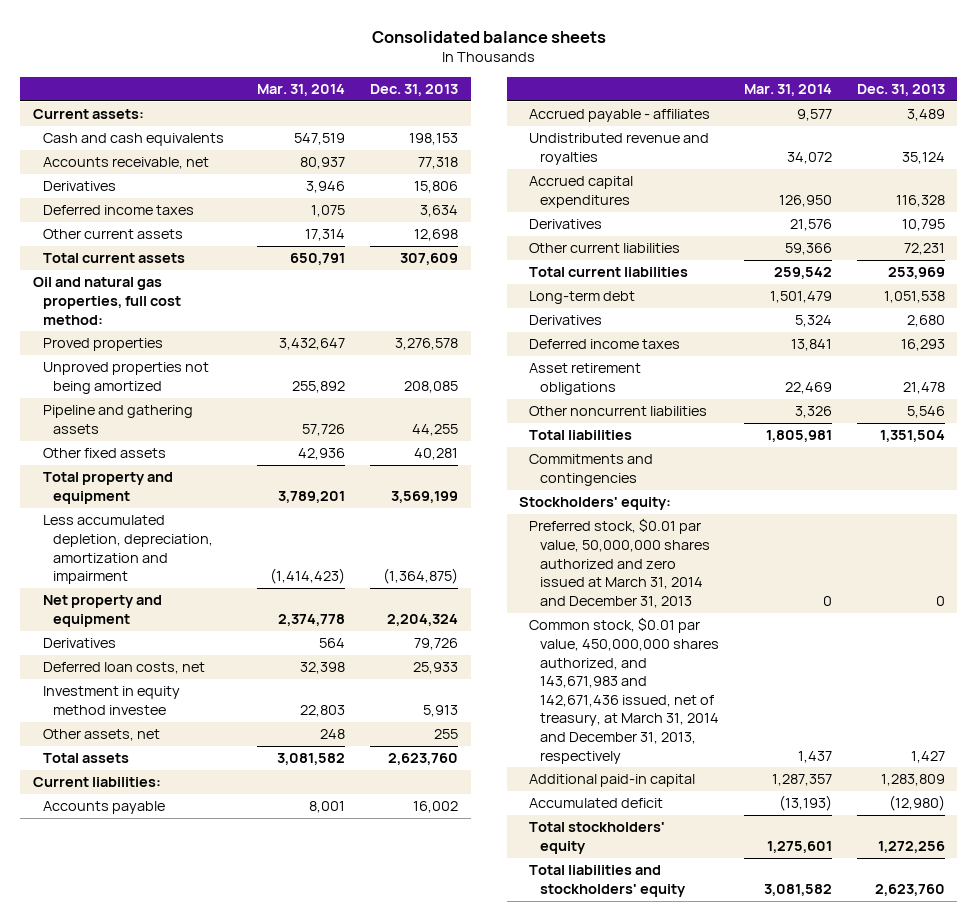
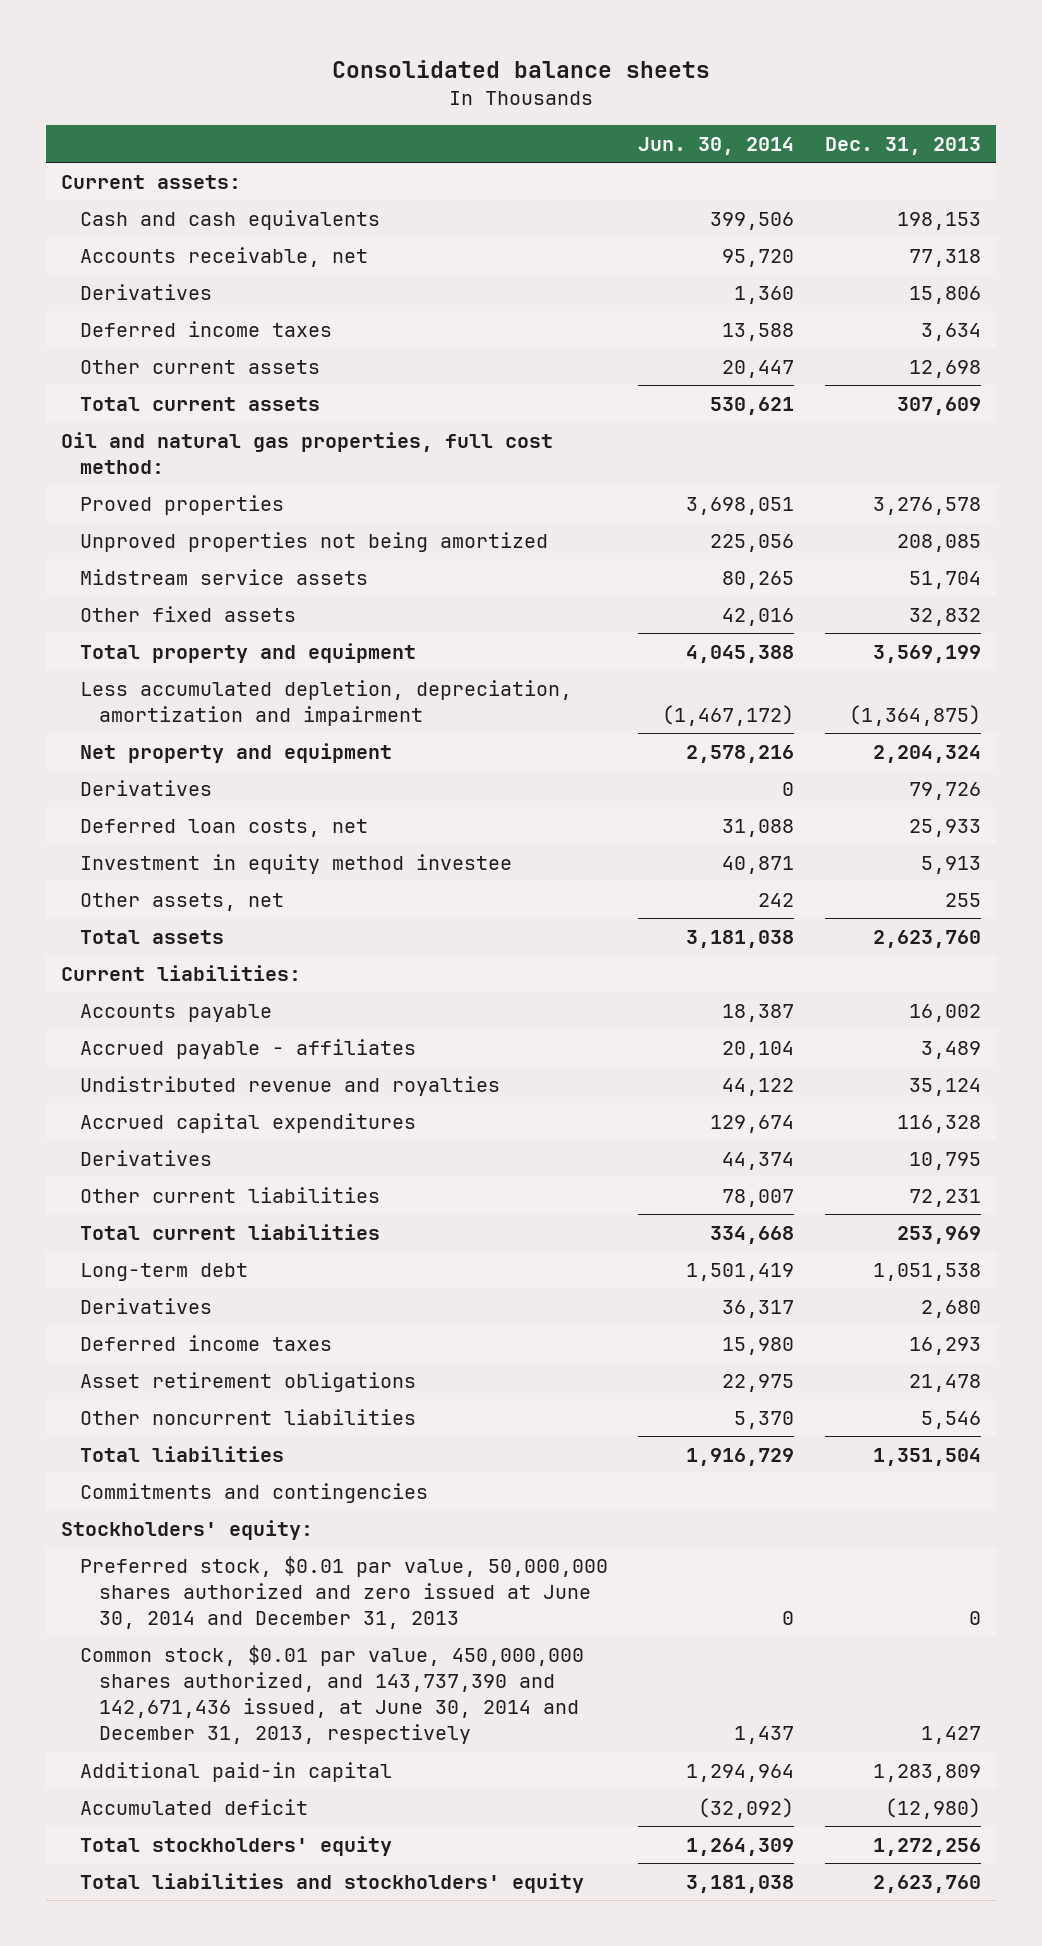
- | Mar. 31, 2014 | Dec. 31, 2013
+ | Jun. 30, 2014 | Dec. 31, 2013
- Pipeline and gathering assets | 57,726 | 44,255
- Other fixed assets | 42,936 | 40,281
+ Midstream service assets | 80,265 | 51,704
+ Other fixed assets | 42,016 | 32,832
- Preferred stock, $0.01 par value, 50,000,000 shares authorized and zero issued at March 31, 2014 and December 31, 2013 | 0 | 0
- Common stock, $0.01 par value, 450,000,000 shares authorized, and 143,671,983 and 142,671,436 issued, net of treasury, at March 31, 2014 and December 31, 2013, respectively | 1,437 | 1,427
+ Preferred stock, $0.01 par value, 50,000,000 shares authorized and zero issued at June 30, 2014 and December 31, 2013 | 0 | 0
+ Common stock, $0.01 par value, 450,000,000 shares authorized, and 143,737,390 and 142,671,436 issued, at June 30, 2014 and December 31, 2013, respectively | 1,437 | 1,427

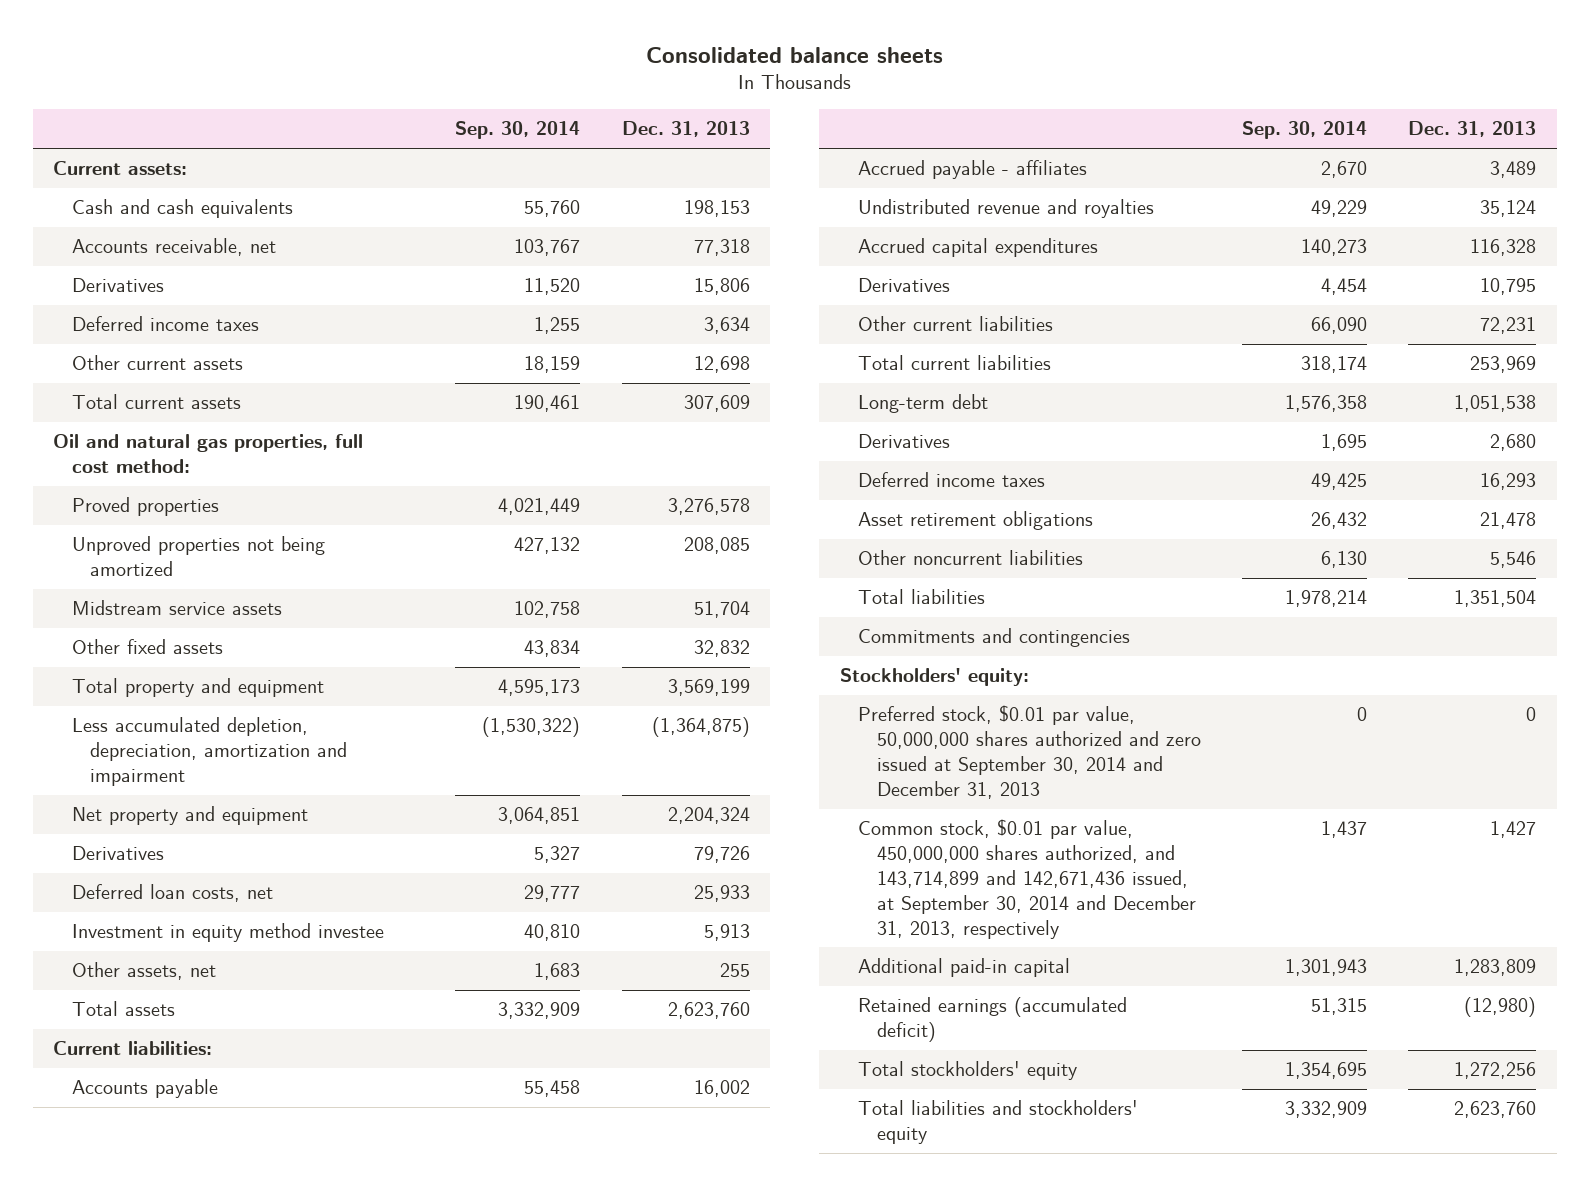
- | Jun. 30, 2014 | Dec. 31, 2013
+ | Sep. 30, 2014 | Dec. 31, 2013
- Preferred stock, $0.01 par value, 50,000,000 shares authorized and zero issued at June 30, 2014 and December 31, 2013 | 0 | 0
- Common stock, $0.01 par value, 450,000,000 shares authorized, and 143,737,390 and 142,671,436 issued, at June 30, 2014 and December 31, 2013, respectively | 1,437 | 1,427
+ Preferred stock, $0.01 par value, 50,000,000 shares authorized and zero issued at September 30, 2014 and December 31, 2013 | 0 | 0
+ Common stock, $0.01 par value, 450,000,000 shares authorized, and 143,714,899 and 142,671,436 issued, at September 30, 2014 and December 31, 2013, respectively | 1,437 | 1,427
- Accumulated deficit | (32,092) | (12,980)
+ Retained earnings (accumulated deficit) | 51,315 | (12,980)

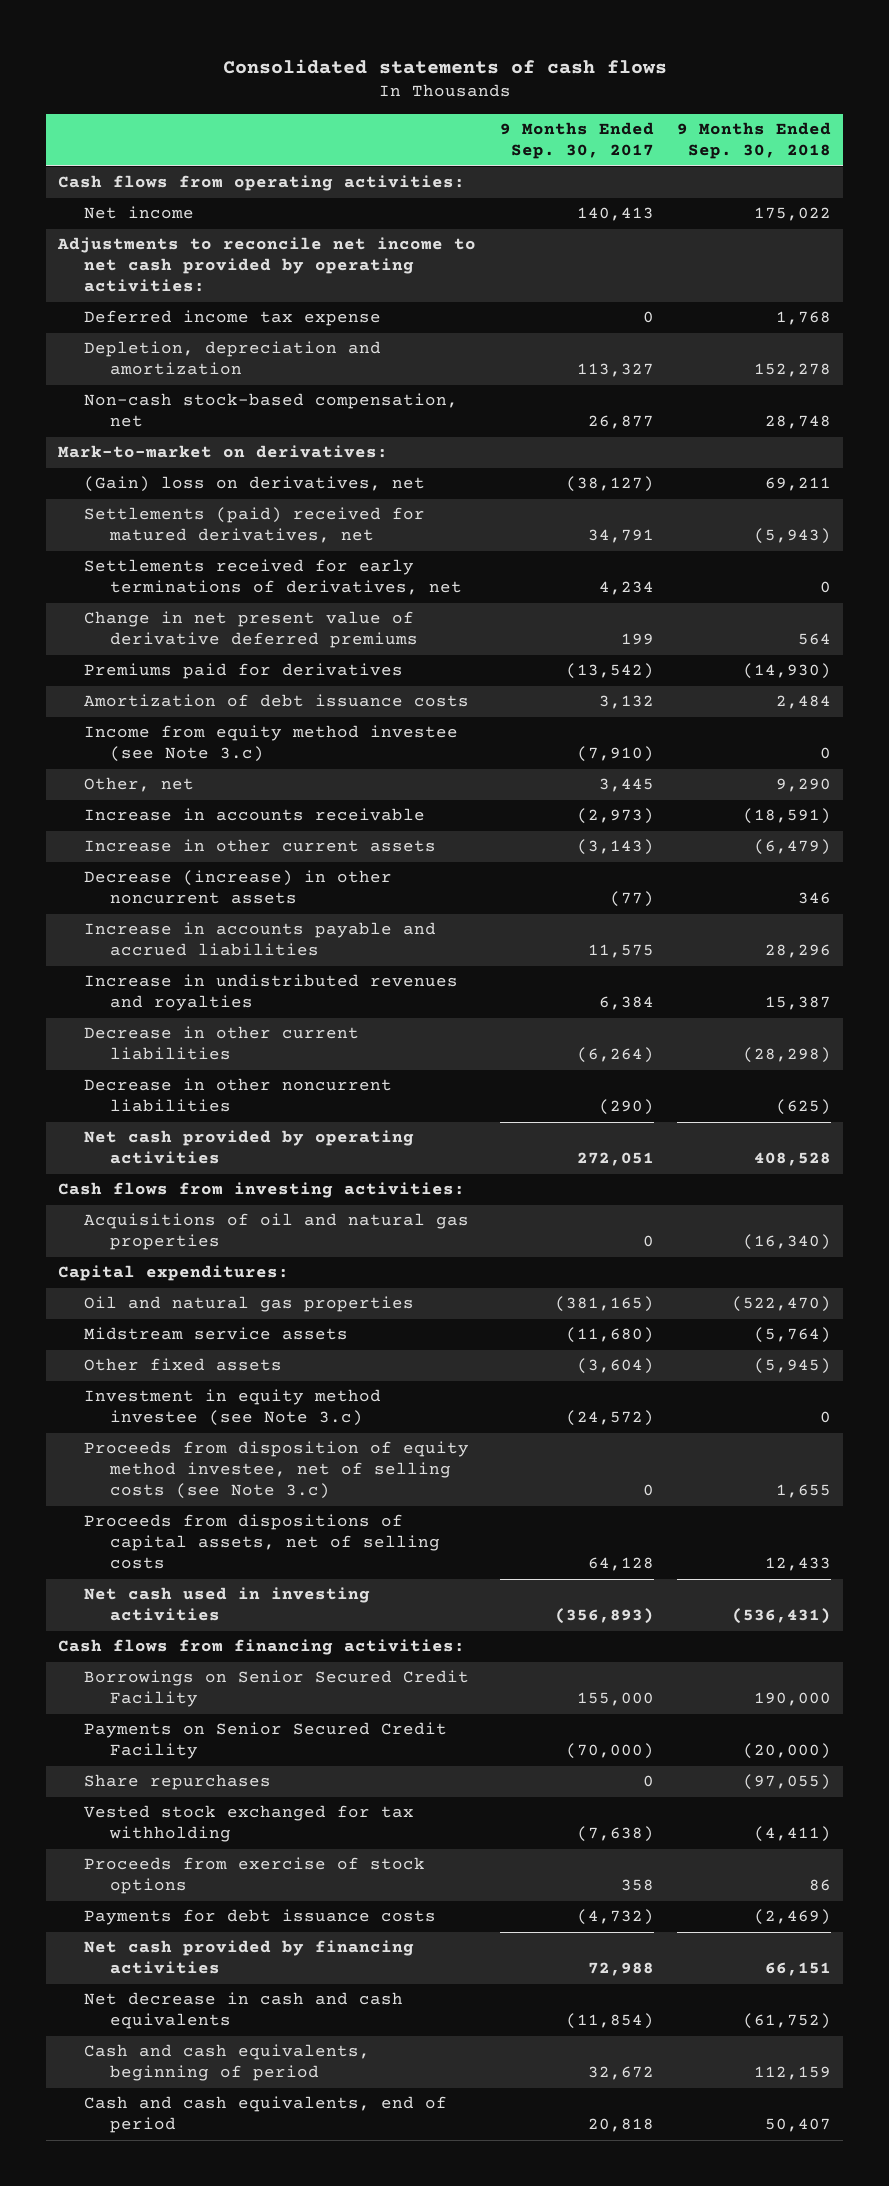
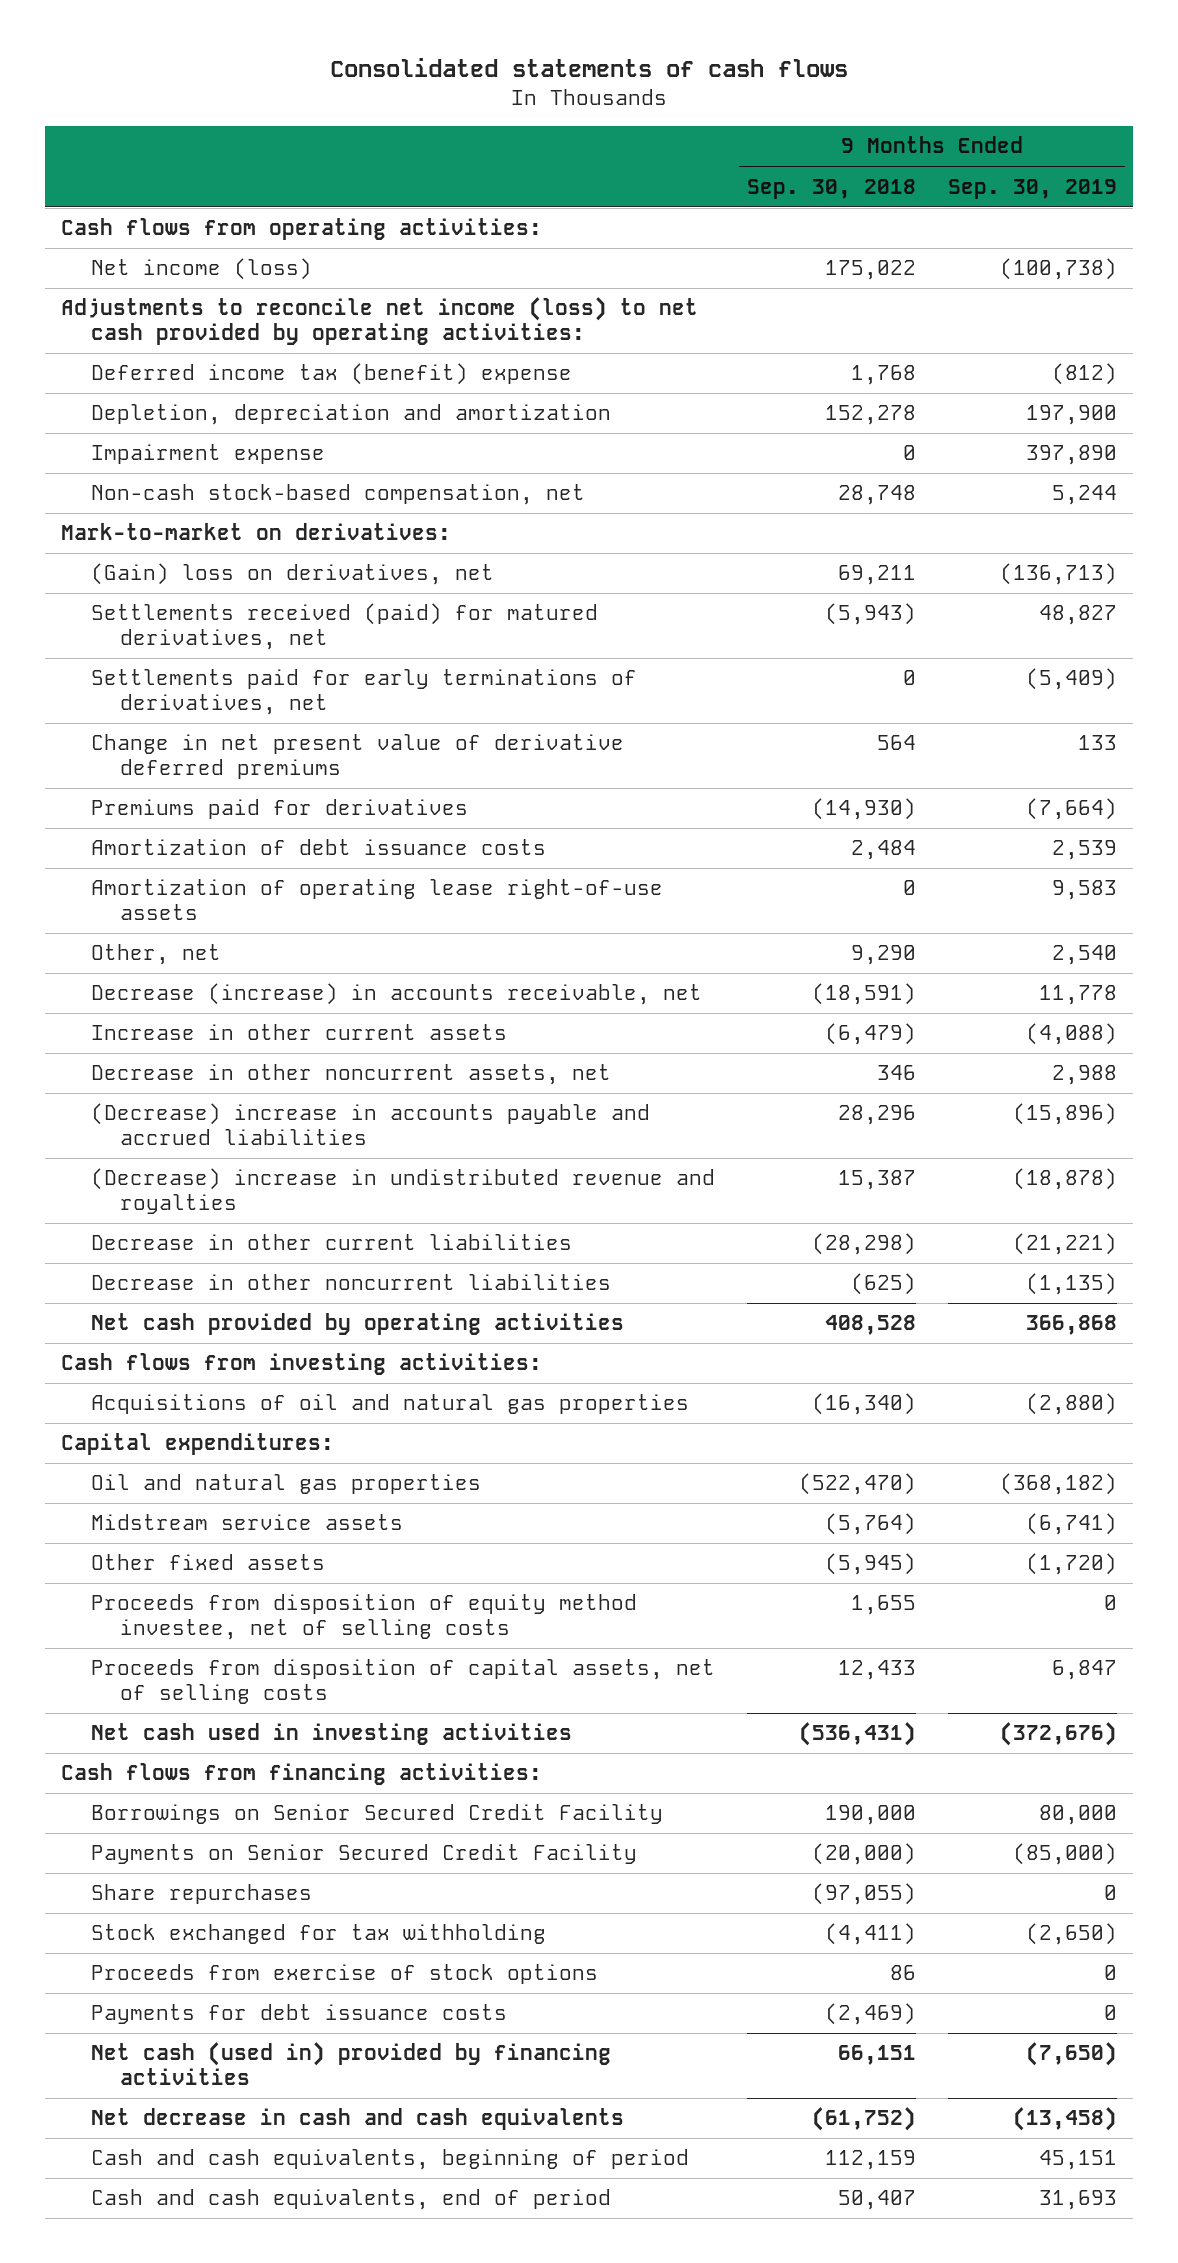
- | 9 Months Ended Sep. 30, 2017 | 9 Months Ended Sep. 30, 2018
+ | 9 Months Ended Sep. 30, 2018 | 9 Months Ended Sep. 30, 2019
- Net income | 140,413 | 175,022
- Adjustments to reconcile net income to net cash provided by operating activities:
- Deferred income tax expense | 0 | 1,768
+ Net income (loss) | 175,022 | (100,738)
+ Adjustments to reconcile net income (loss) to net cash provided by operating activities:
+ Deferred income tax (benefit) expense | 1,768 | (812)
+ Impairment expense | 0 | 397,890
- Settlements (paid) received for matured derivatives, net | 34,791 | (5,943)
- Settlements received for early terminations of derivatives, net | 4,234 | 0
+ Settlements received (paid) for matured derivatives, net | (5,943) | 48,827
+ Settlements paid for early terminations of derivatives, net | 0 | (5,409)
- Income from equity method investee (see Note 3.c) | (7,910) | 0
+ Amortization of operating lease right-of-use assets | 0 | 9,583
- Increase in accounts receivable | (2,973) | (18,591)
+ Decrease (increase) in accounts receivable, net | (18,591) | 11,778
- Decrease (increase) in other noncurrent assets | (77) | 346
- Increase in accounts payable and accrued liabilities | 11,575 | 28,296
- Increase in undistributed revenues and royalties | 6,384 | 15,387
+ Decrease in other noncurrent assets, net | 346 | 2,988
+ (Decrease) increase in accounts payable and accrued liabilities | 28,296 | (15,896)
+ (Decrease) increase in undistributed revenue and royalties | 15,387 | (18,878)
- Investment in equity method investee (see Note 3.c) | (24,572) | 0
- Proceeds from disposition of equity method investee, net of selling costs (see Note 3.c) | 0 | 1,655
- Proceeds from dispositions of capital assets, net of selling costs | 64,128 | 12,433
+ Proceeds from disposition of equity method investee, net of selling costs | 1,655 | 0
+ Proceeds from disposition of capital assets, net of selling costs | 12,433 | 6,847
- Vested stock exchanged for tax withholding | (7,638) | (4,411)
+ Stock exchanged for tax withholding | (4,411) | (2,650)
- Net cash provided by financing activities | 72,988 | 66,151
+ Net cash (used in) provided by financing activities | 66,151 | (7,650)

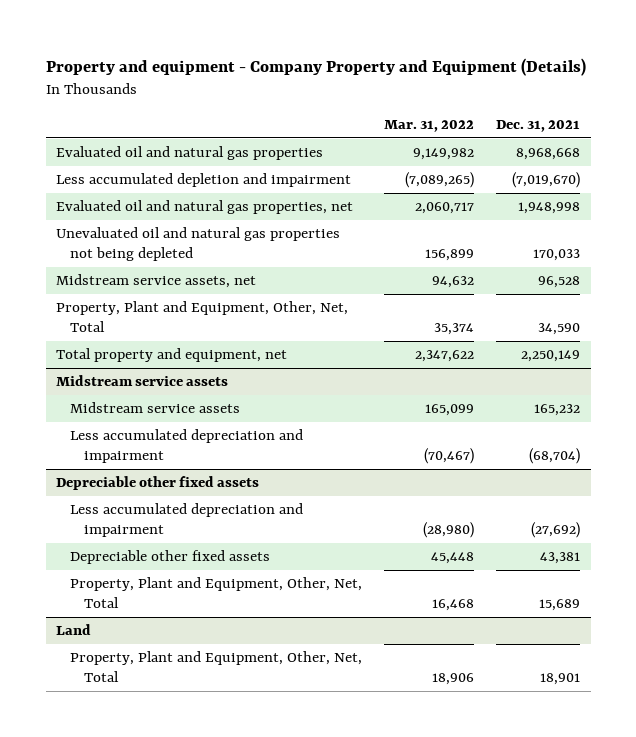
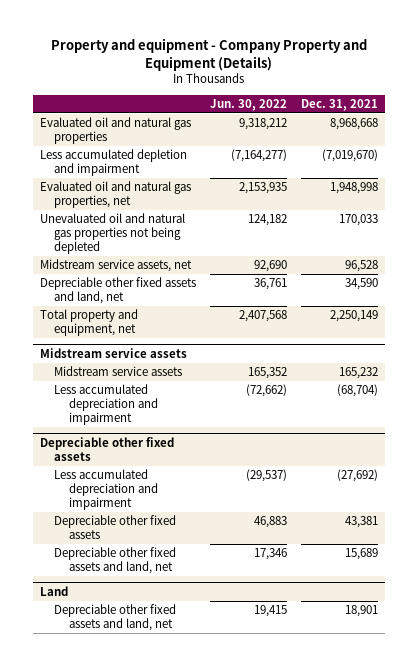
- | Mar. 31, 2022 | Dec. 31, 2021
+ | Jun. 30, 2022 | Dec. 31, 2021
- Property, Plant and Equipment, Other, Net, Total | 35,374 | 34,590
+ Depreciable other fixed assets and land, net | 36,761 | 34,590
@ Depreciable other fixed assets
- Property, Plant and Equipment, Other, Net, Total | 16,468 | 15,689
+ Depreciable other fixed assets and land, net | 17,346 | 15,689
@ Land
- Property, Plant and Equipment, Other, Net, Total | 18,906 | 18,901
+ Depreciable other fixed assets and land, net | 19,415 | 18,901

